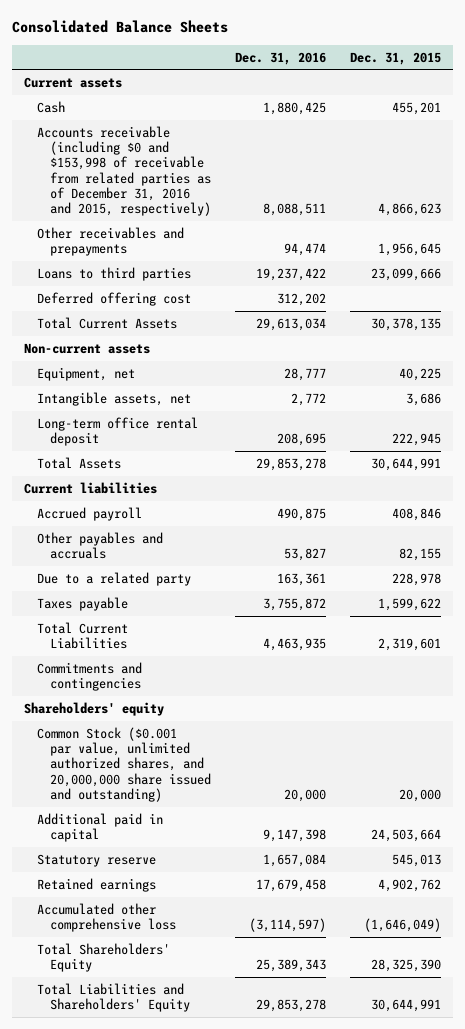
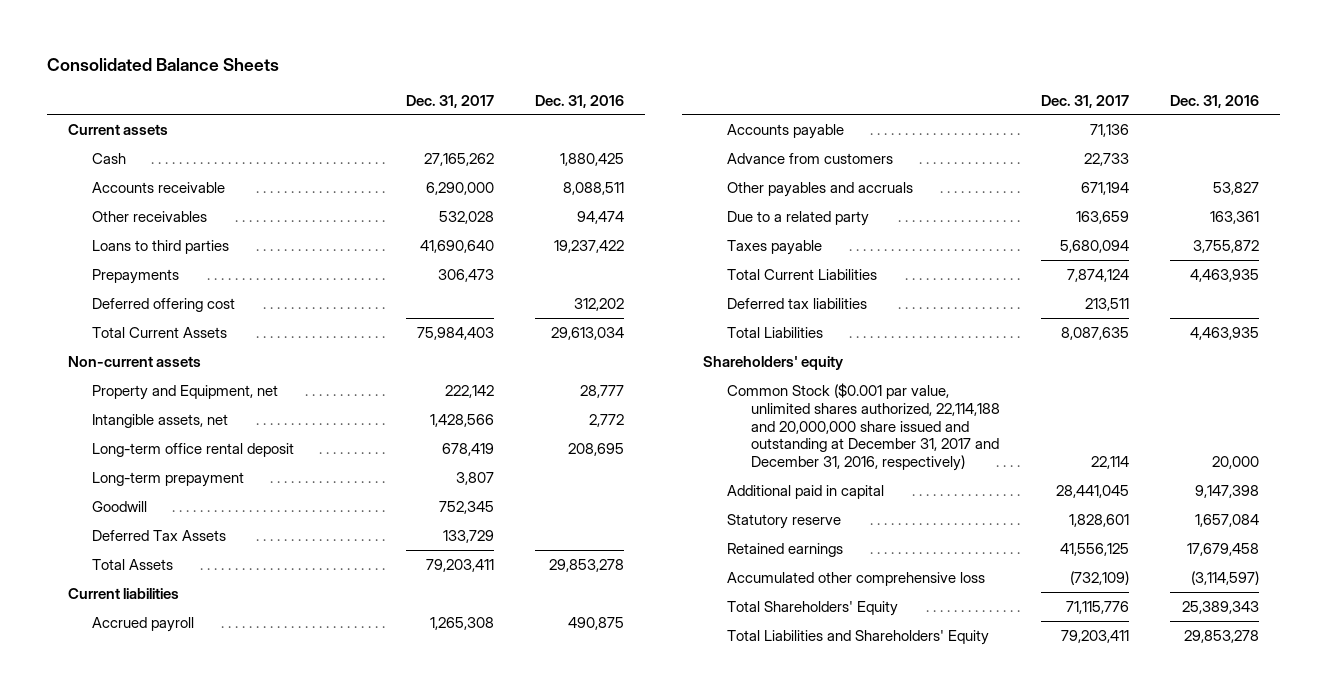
- | Dec. 31, 2016 | Dec. 31, 2015
+ | Dec. 31, 2017 | Dec. 31, 2016
- Accounts receivable (including $0 and $153,998 of receivable from related parties as of December 31, 2016 and 2015, respectively) | 8,088,511 | 4,866,623
- Other receivables and prepayments | 94,474 | 1,956,645
+ Accounts receivable | 6,290,000 | 8,088,511
+ Other receivables | 532,028 | 94,474
+ Prepayments | 306,473 |
- Equipment, net | 28,777 | 40,225
+ Property and Equipment, net | 222,142 | 28,777
+ Long-term prepayment | 3,807 |
+ Goodwill | 752,345 |
+ Deferred Tax Assets | 133,729 |
+ Accounts payable | 71,136 |
+ Advance from customers | 22,733 |
- Commitments and contingencies
+ Deferred tax liabilities | 213,511 |
+ Total Liabilities | 8,087,635 | 4,463,935
- Common Stock ($0.001 par value, unlimited authorized shares, and 20,000,000 share issued and outstanding) | 20,000 | 20,000
+ Common Stock ($0.001 par value, unlimited shares authorized, 22,114,188 and 20,000,000 share issued and outstanding at December 31, 2017 and December 31, 2016, respectively) | 22,114 | 20,000

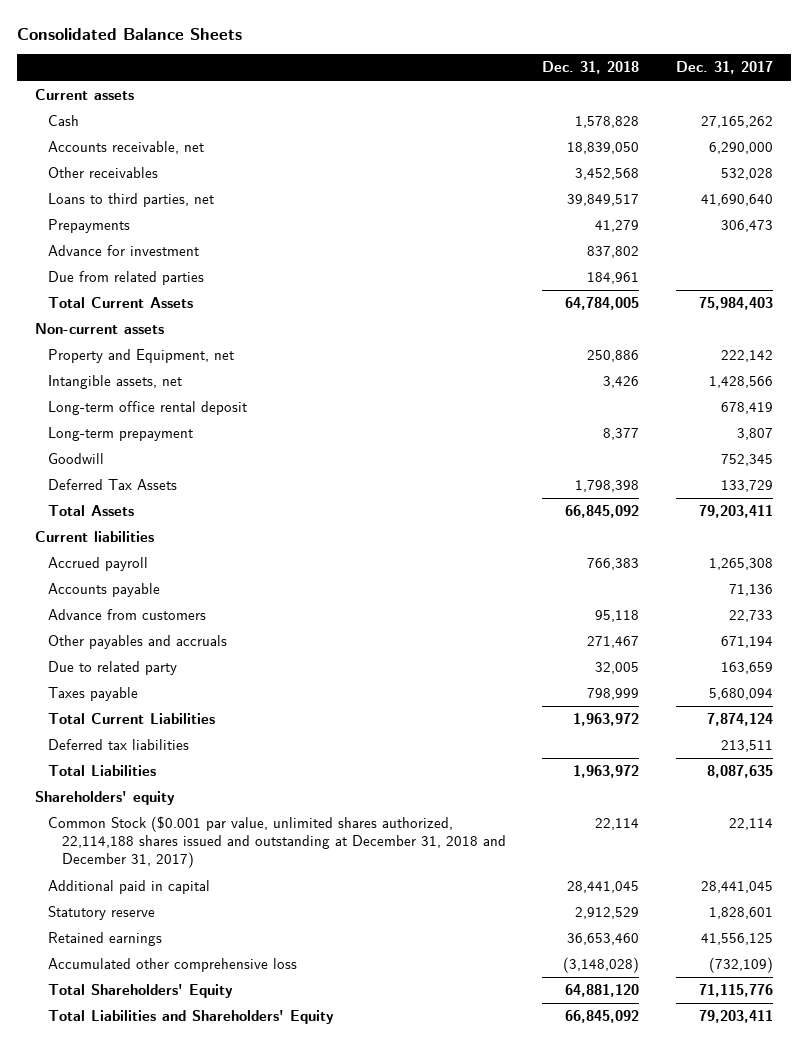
- | Dec. 31, 2017 | Dec. 31, 2016
+ | Dec. 31, 2018 | Dec. 31, 2017
- Accounts receivable | 6,290,000 | 8,088,511
+ Accounts receivable, net | 18,839,050 | 6,290,000
- Loans to third parties | 41,690,640 | 19,237,422
+ Loans to third parties, net | 39,849,517 | 41,690,640
- Deferred offering cost | | 312,202
+ Advance for investment | 837,802 |
+ Due from related parties | 184,961 |
- Due to a related party | 163,659 | 163,361
+ Due to related party | 32,005 | 163,659
- Common Stock ($0.001 par value, unlimited shares authorized, 22,114,188 and 20,000,000 share issued and outstanding at December 31, 2017 and December 31, 2016, respectively) | 22,114 | 20,000
+ Common Stock ($0.001 par value, unlimited shares authorized, 22,114,188 shares issued and outstanding at December 31, 2018 and December 31, 2017) | 22,114 | 22,114

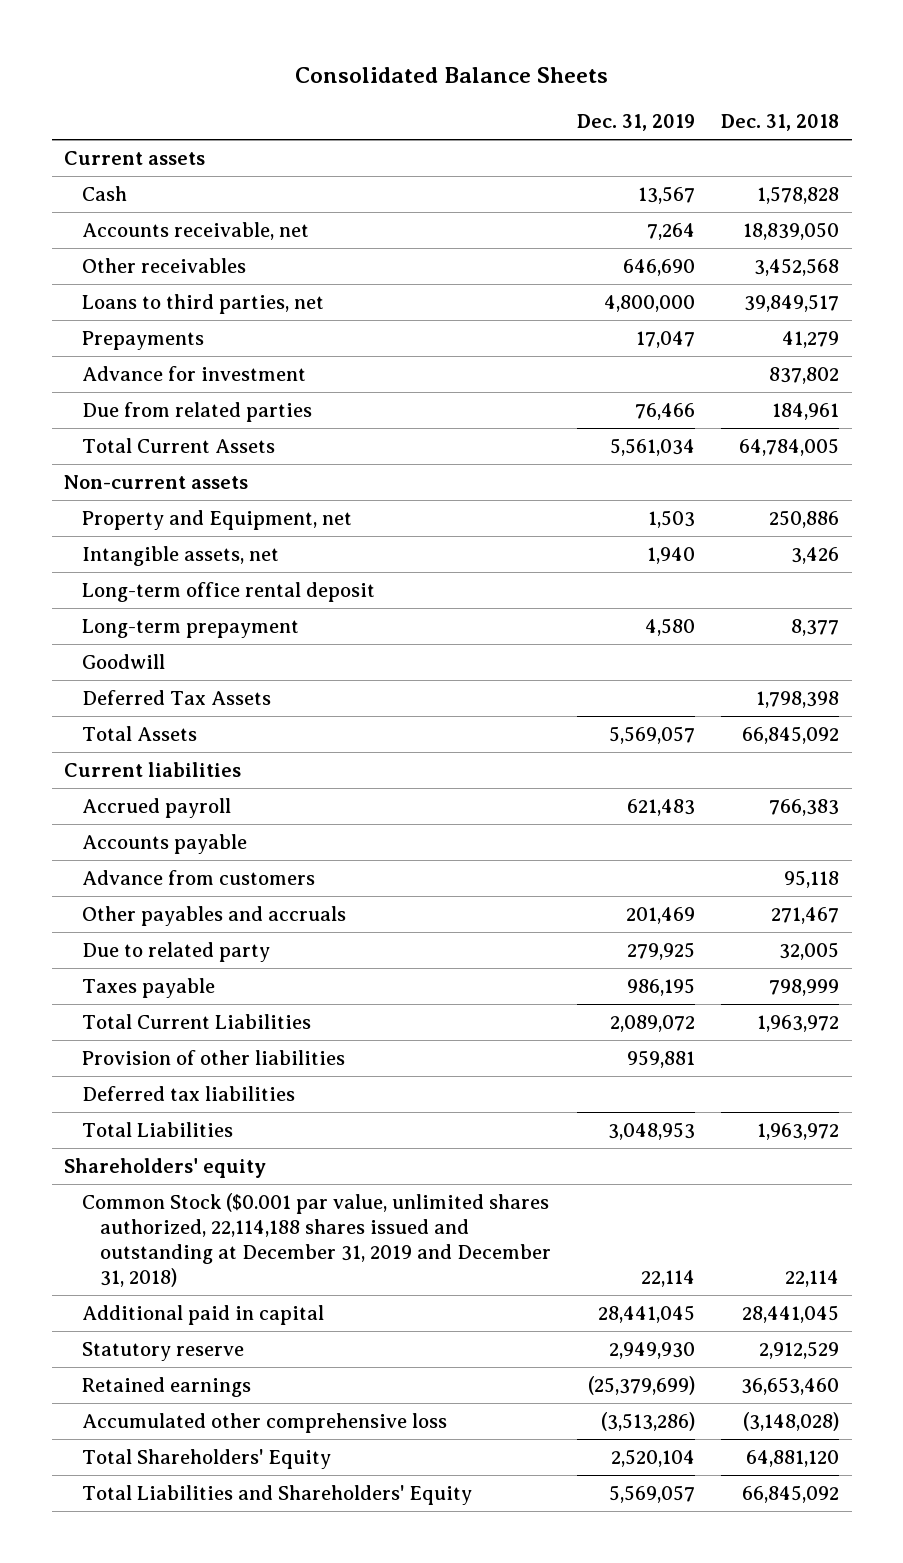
- | Dec. 31, 2018 | Dec. 31, 2017
+ | Dec. 31, 2019 | Dec. 31, 2018
+ Provision of other liabilities | 959,881 |
- Common Stock ($0.001 par value, unlimited shares authorized, 22,114,188 shares issued and outstanding at December 31, 2018 and December 31, 2017) | 22,114 | 22,114
+ Common Stock ($0.001 par value, unlimited shares authorized, 22,114,188 shares issued and outstanding at December 31, 2019 and December 31, 2018) | 22,114 | 22,114

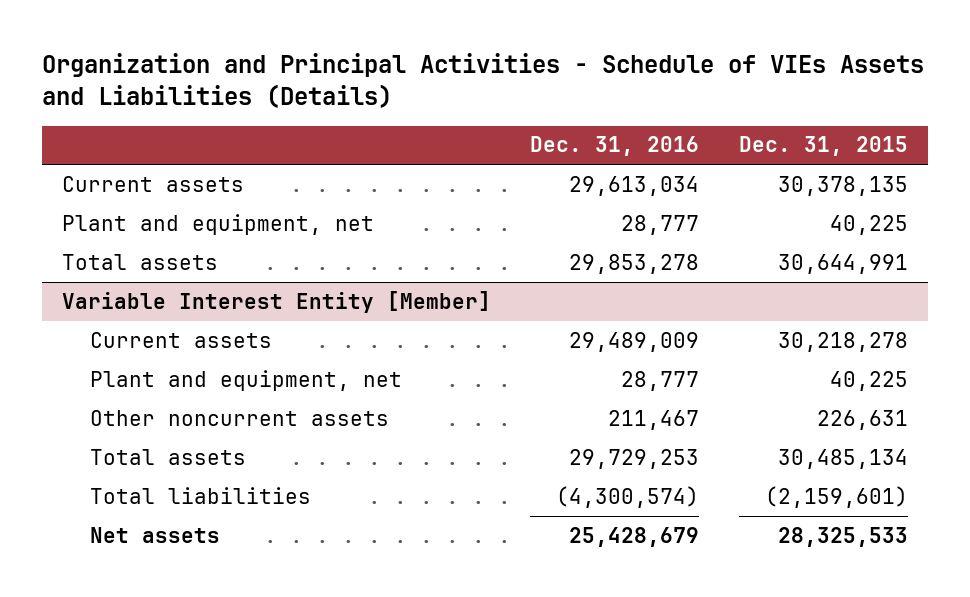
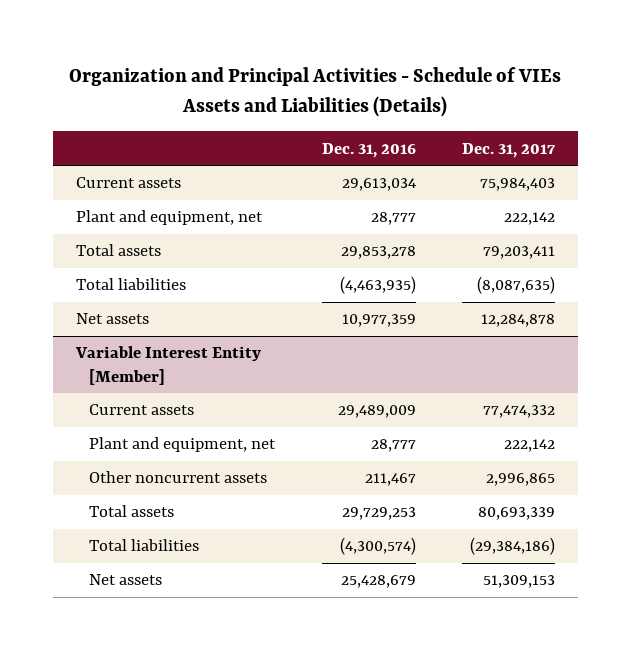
- | Dec. 31, 2016 | Dec. 31, 2015
+ | Dec. 31, 2016 | Dec. 31, 2017
+ Total liabilities | (4,463,935) | (8,087,635)
+ Net assets | 10,977,359 | 12,284,878

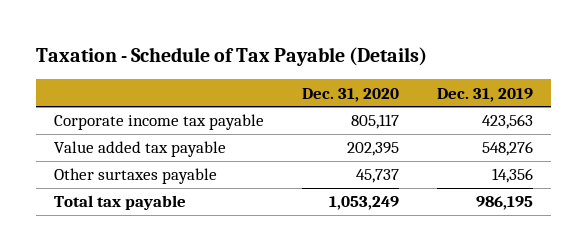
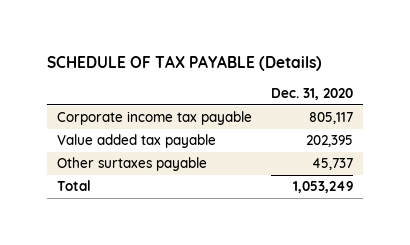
- Taxation - Schedule of Tax Payable (Details)
+ SCHEDULE OF TAX PAYABLE (Details)
- | Dec. 31, 2020 | Dec. 31, 2019
+ | Dec. 31, 2020
- Total tax payable | 1,053,249 | 986,195
+ Total | 1,053,249

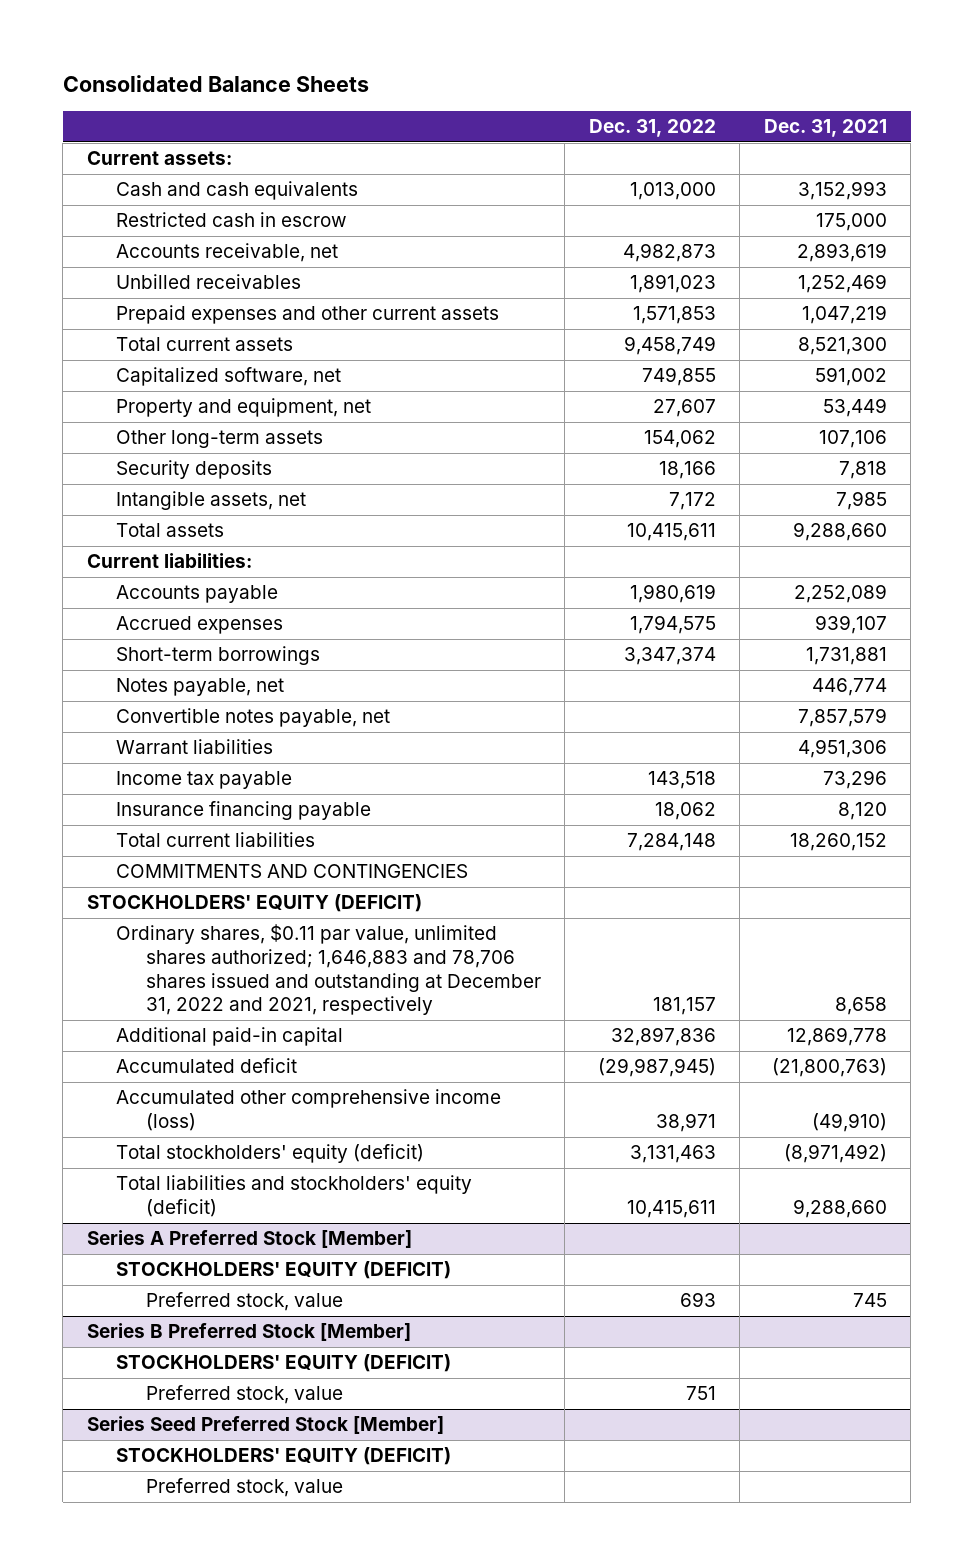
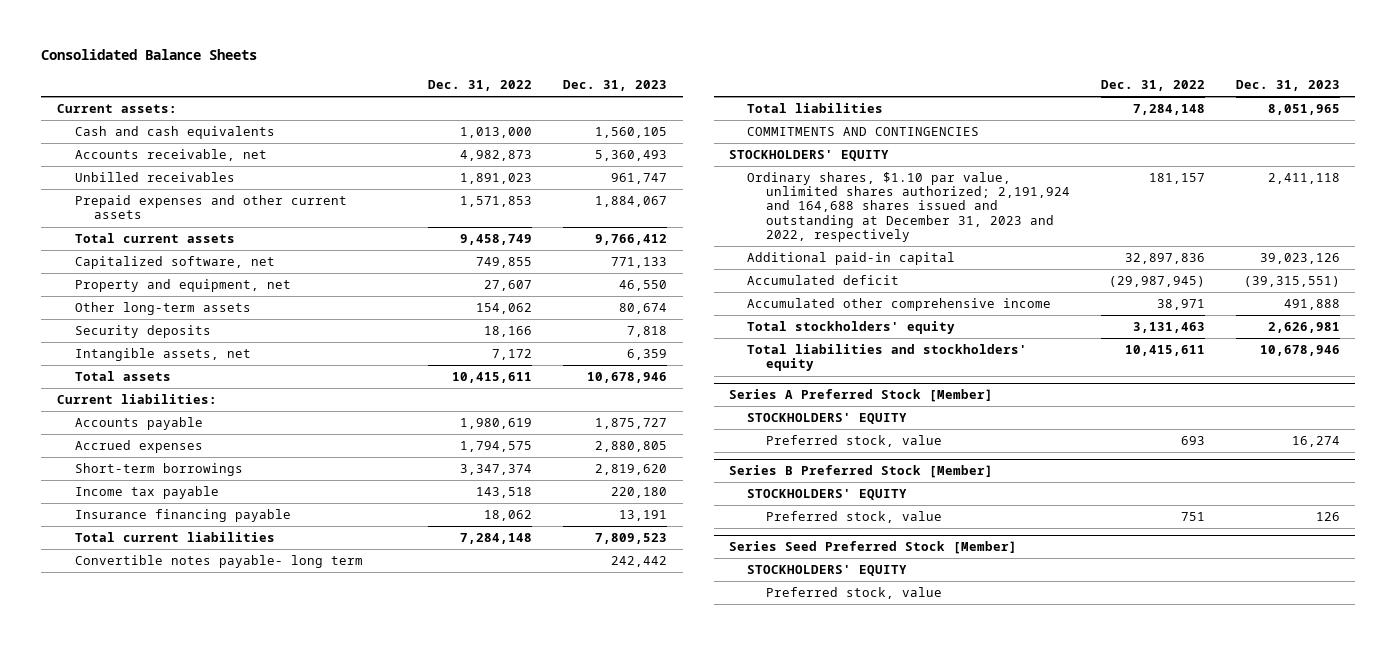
- | Dec. 31, 2022 | Dec. 31, 2021
+ | Dec. 31, 2022 | Dec. 31, 2023
- Restricted cash in escrow | | 175,000
- Notes payable, net | | 446,774
- Convertible notes payable, net | | 7,857,579
- Warrant liabilities | | 4,951,306
+ Convertible notes payable- long term | | 242,442
+ Total liabilities | 7,284,148 | 8,051,965
- STOCKHOLDERS' EQUITY (DEFICIT)
- Ordinary shares, $0.11 par value, unlimited shares authorized; 1,646,883 and 78,706 shares issued and outstanding at December 31, 2022 and 2021, respectively | 181,157 | 8,658
+ STOCKHOLDERS' EQUITY
+ Ordinary shares, $1.10 par value, unlimited shares authorized; 2,191,924 and 164,688 shares issued and outstanding at December 31, 2023 and 2022, respectively | 181,157 | 2,411,118
- Accumulated other comprehensive income (loss) | 38,971 | (49,910)
- Total stockholders' equity (deficit) | 3,131,463 | (8,971,492)
- Total liabilities and stockholders' equity (deficit) | 10,415,611 | 9,288,660
+ Accumulated other comprehensive income | 38,971 | 491,888
+ Total stockholders' equity | 3,131,463 | 2,626,981
+ Total liabilities and stockholders' equity | 10,415,611 | 10,678,946
@ Series A Preferred Stock [Member]
- STOCKHOLDERS' EQUITY (DEFICIT)
+ STOCKHOLDERS' EQUITY
@ Series B Preferred Stock [Member]
- STOCKHOLDERS' EQUITY (DEFICIT)
+ STOCKHOLDERS' EQUITY
@ Series Seed Preferred Stock [Member]
- STOCKHOLDERS' EQUITY (DEFICIT)
+ STOCKHOLDERS' EQUITY

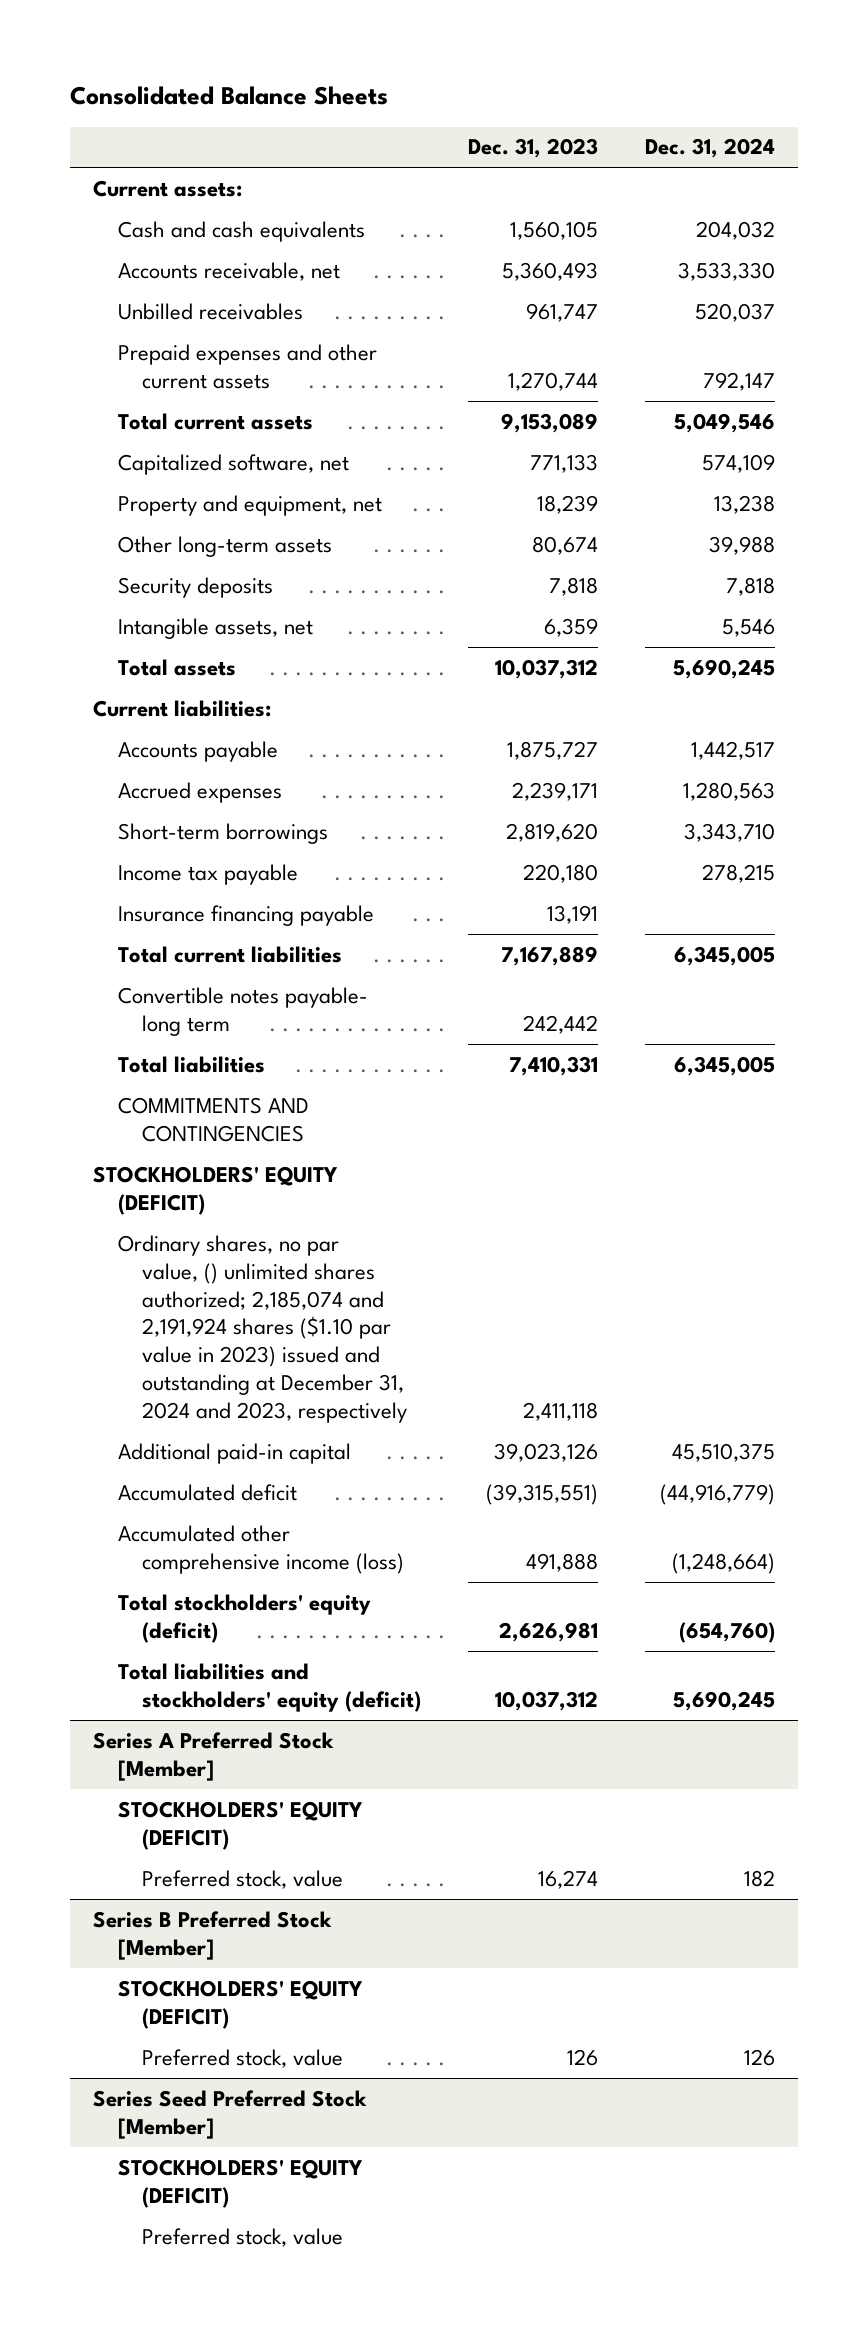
- | Dec. 31, 2022 | Dec. 31, 2023
+ | Dec. 31, 2023 | Dec. 31, 2024
- Prepaid expenses and other current assets | 1,571,853 | 1,884,067
- Total current assets | 9,458,749 | 9,766,412
+ Prepaid expenses and other current assets | 1,270,744 | 792,147
+ Total current assets | 9,153,089 | 5,049,546
- Property and equipment, net | 27,607 | 46,550
+ Property and equipment, net | 18,239 | 13,238
- Total assets | 10,415,611 | 10,678,946
+ Total assets | 10,037,312 | 5,690,245
- Accrued expenses | 1,794,575 | 2,880,805
+ Accrued expenses | 2,239,171 | 1,280,563
- Total current liabilities | 7,284,148 | 7,809,523
+ Total current liabilities | 7,167,889 | 6,345,005
- Total liabilities | 7,284,148 | 8,051,965
+ Total liabilities | 7,410,331 | 6,345,005
- STOCKHOLDERS' EQUITY
- Ordinary shares, $1.10 par value, unlimited shares authorized; 2,191,924 and 164,688 shares issued and outstanding at December 31, 2023 and 2022, respectively | 181,157 | 2,411,118
+ STOCKHOLDERS' EQUITY (DEFICIT)
+ Ordinary shares, no par value, () unlimited shares authorized; 2,185,074 and 2,191,924 shares ($1.10 par value in 2023) issued and outstanding at December 31, 2024 and 2023, respectively | 2,411,118 |
- Accumulated other comprehensive income | 38,971 | 491,888
- Total stockholders' equity | 3,131,463 | 2,626,981
- Total liabilities and stockholders' equity | 10,415,611 | 10,678,946
+ Accumulated other comprehensive income (loss) | 491,888 | (1,248,664)
+ Total stockholders' equity (deficit) | 2,626,981 | (654,760)
+ Total liabilities and stockholders' equity (deficit) | 10,037,312 | 5,690,245
@ Series A Preferred Stock [Member]
- STOCKHOLDERS' EQUITY
+ STOCKHOLDERS' EQUITY (DEFICIT)
@ Series B Preferred Stock [Member]
- STOCKHOLDERS' EQUITY
+ STOCKHOLDERS' EQUITY (DEFICIT)
@ Series Seed Preferred Stock [Member]
- STOCKHOLDERS' EQUITY
+ STOCKHOLDERS' EQUITY (DEFICIT)

